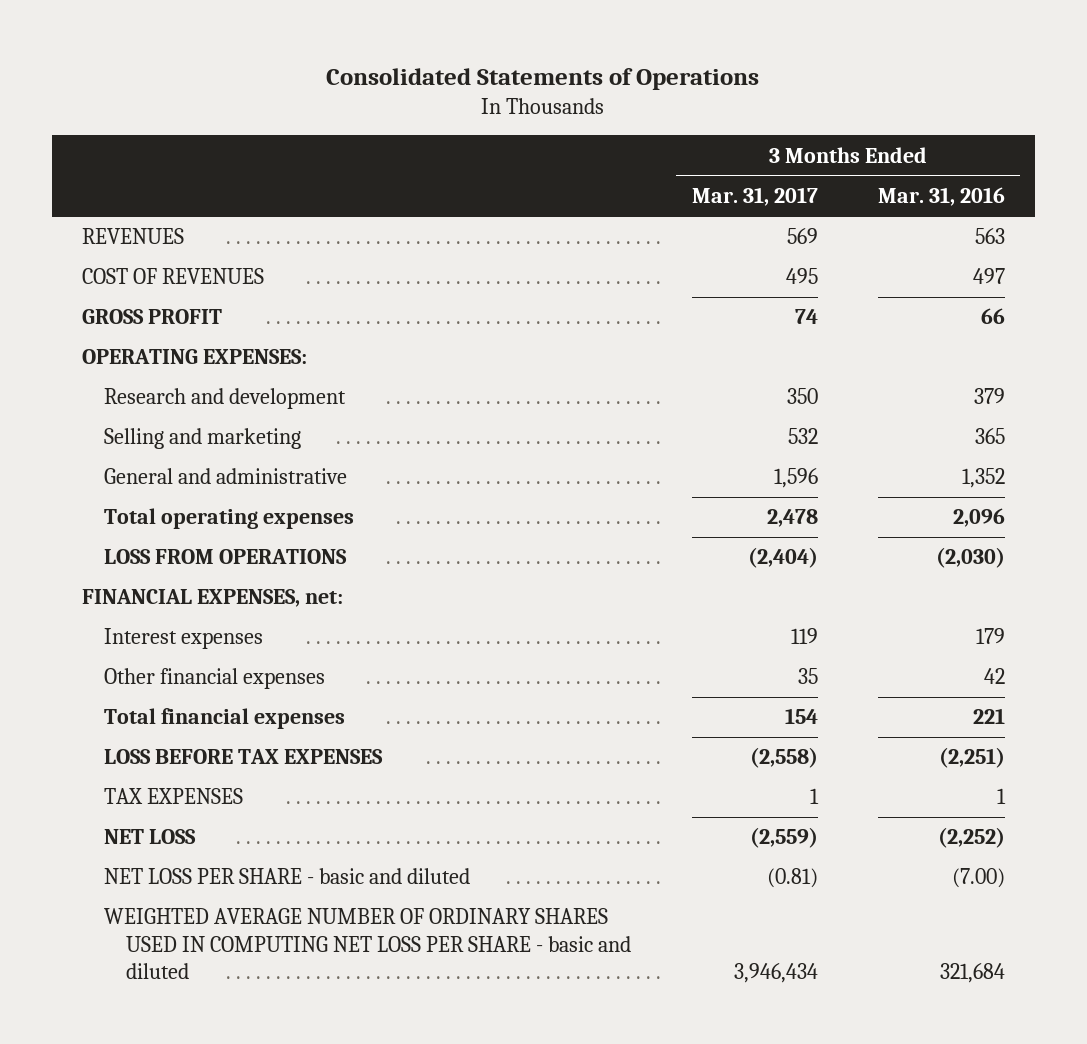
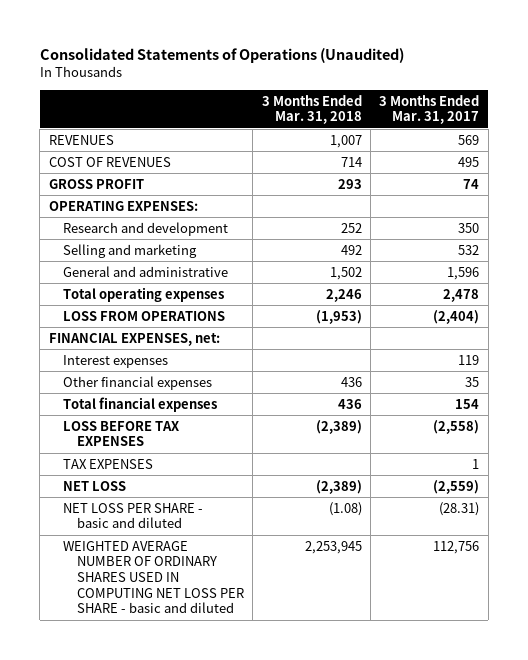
- Consolidated Statements of Operations
+ Consolidated Statements of Operations (Unaudited)
- | 3 Months Ended Mar. 31, 2017 | 3 Months Ended Mar. 31, 2016
+ | 3 Months Ended Mar. 31, 2018 | 3 Months Ended Mar. 31, 2017
- NET LOSS PER SHARE - basic and diluted | (0.81) | (7.00)
- WEIGHTED AVERAGE NUMBER OF ORDINARY SHARES USED IN COMPUTING NET LOSS PER SHARE - basic and diluted | 3,946,434 | 321,684
+ NET LOSS PER SHARE - basic and diluted | (1.08) | (28.31)
+ WEIGHTED AVERAGE NUMBER OF ORDINARY SHARES USED IN COMPUTING NET LOSS PER SHARE - basic and diluted | 2,253,945 | 112,756

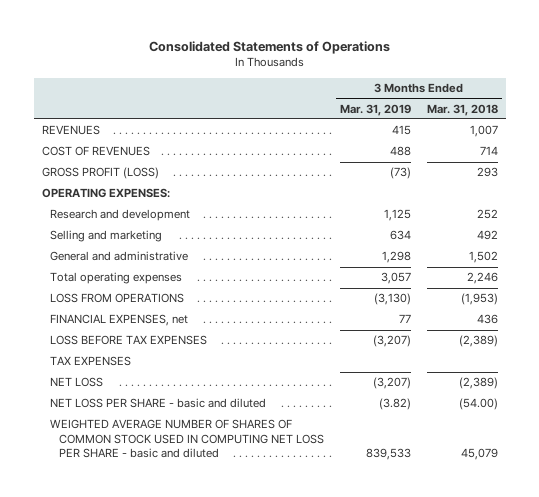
- Consolidated Statements of Operations (Unaudited)
+ Consolidated Statements of Operations
- | 3 Months Ended Mar. 31, 2018 | 3 Months Ended Mar. 31, 2017
+ | 3 Months Ended Mar. 31, 2019 | 3 Months Ended Mar. 31, 2018
- GROSS PROFIT | 293 | 74
+ GROSS PROFIT (LOSS) | (73) | 293
- FINANCIAL EXPENSES, net:
- Interest expenses | | 119
- Other financial expenses | 436 | 35
- Total financial expenses | 436 | 154
+ FINANCIAL EXPENSES, net | 77 | 436
- NET LOSS PER SHARE - basic and diluted | (1.08) | (28.31)
- WEIGHTED AVERAGE NUMBER OF ORDINARY SHARES USED IN COMPUTING NET LOSS PER SHARE - basic and diluted | 2,253,945 | 112,756
+ NET LOSS PER SHARE - basic and diluted | (3.82) | (54.00)
+ WEIGHTED AVERAGE NUMBER OF SHARES OF COMMON STOCK USED IN COMPUTING NET LOSS PER SHARE - basic and diluted | 839,533 | 45,079

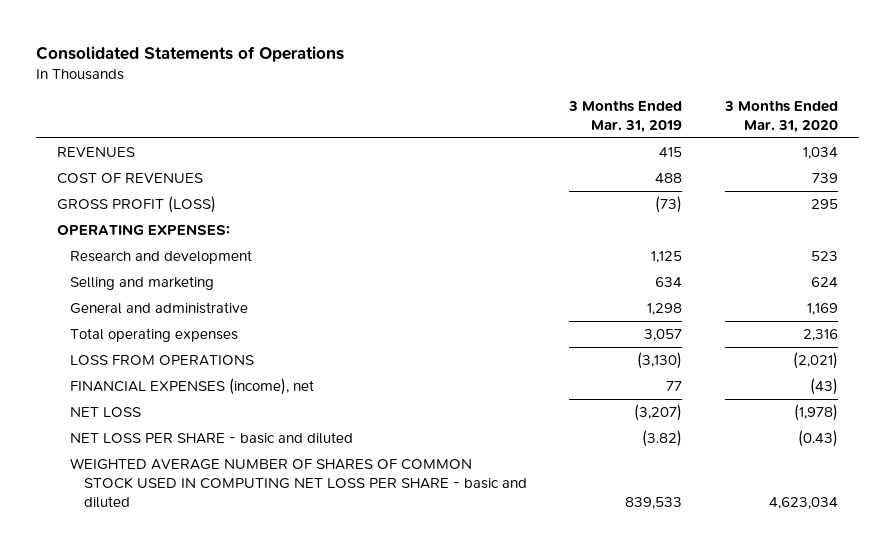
- | 3 Months Ended Mar. 31, 2019 | 3 Months Ended Mar. 31, 2018
+ | 3 Months Ended Mar. 31, 2019 | 3 Months Ended Mar. 31, 2020
- FINANCIAL EXPENSES, net | 77 | 436
- LOSS BEFORE TAX EXPENSES | (3,207) | (2,389)
- TAX EXPENSES
+ FINANCIAL EXPENSES (income), net | 77 | (43)

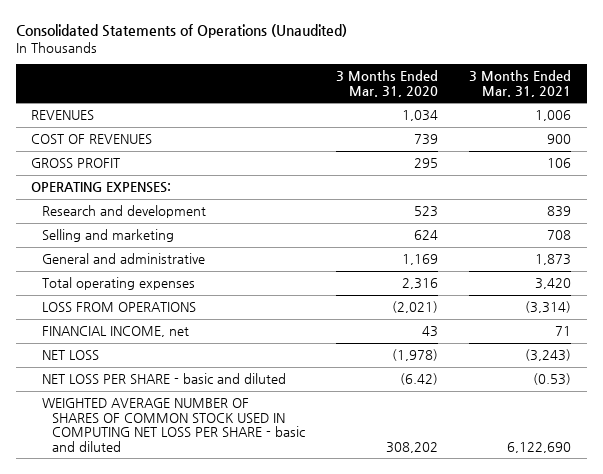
- Consolidated Statements of Operations
+ Consolidated Statements of Operations (Unaudited)
- | 3 Months Ended Mar. 31, 2019 | 3 Months Ended Mar. 31, 2020
+ | 3 Months Ended Mar. 31, 2020 | 3 Months Ended Mar. 31, 2021
- GROSS PROFIT (LOSS) | (73) | 295
+ GROSS PROFIT | 295 | 106
- FINANCIAL EXPENSES (income), net | 77 | (43)
+ FINANCIAL INCOME, net | 43 | 71
- NET LOSS PER SHARE - basic and diluted | (3.82) | (0.43)
- WEIGHTED AVERAGE NUMBER OF SHARES OF COMMON STOCK USED IN COMPUTING NET LOSS PER SHARE - basic and diluted | 839,533 | 4,623,034
+ NET LOSS PER SHARE - basic and diluted | (6.42) | (0.53)
+ WEIGHTED AVERAGE NUMBER OF SHARES OF COMMON STOCK USED IN COMPUTING NET LOSS PER SHARE - basic and diluted | 308,202 | 6,122,690

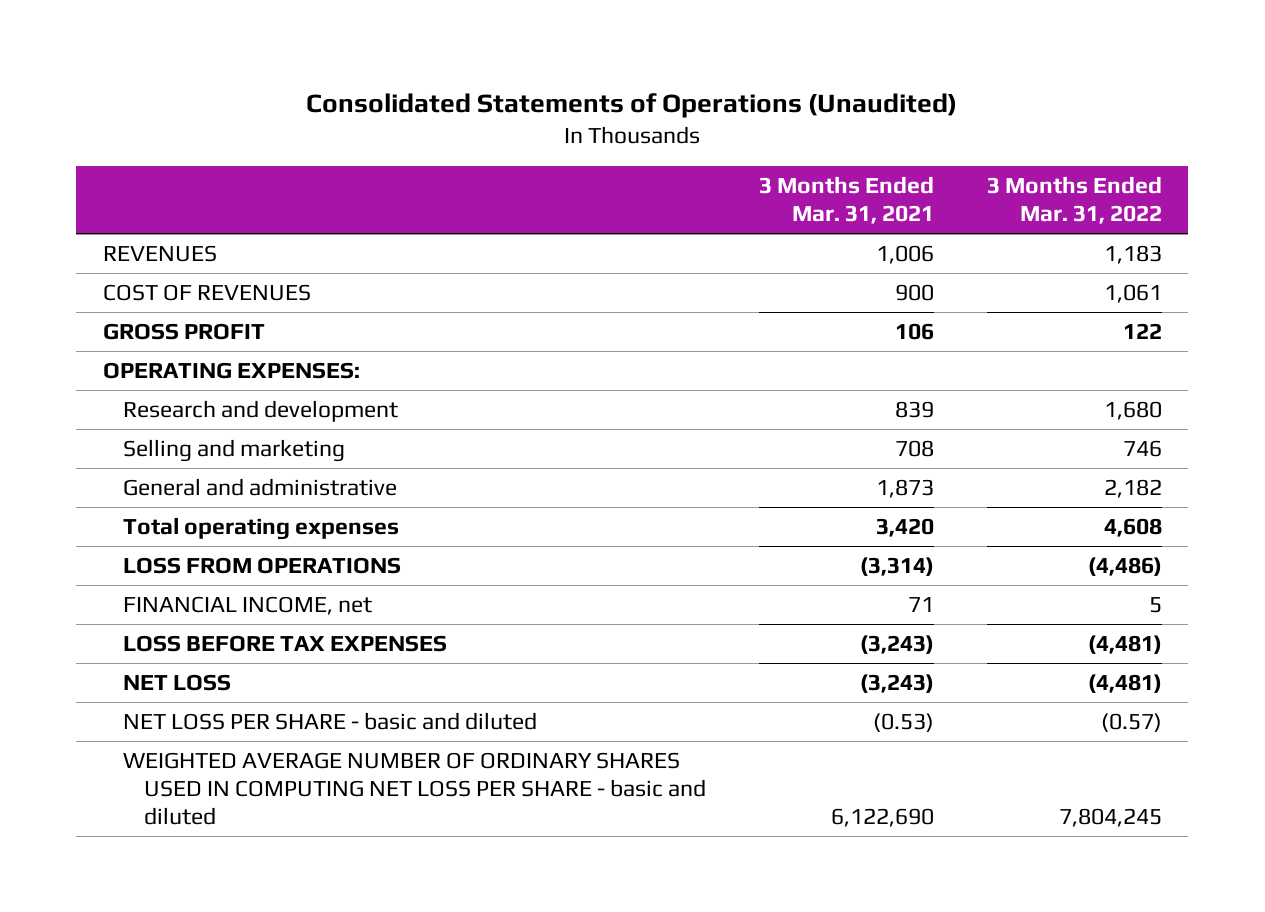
- | 3 Months Ended Mar. 31, 2020 | 3 Months Ended Mar. 31, 2021
+ | 3 Months Ended Mar. 31, 2021 | 3 Months Ended Mar. 31, 2022
+ LOSS BEFORE TAX EXPENSES | (3,243) | (4,481)
- WEIGHTED AVERAGE NUMBER OF SHARES OF COMMON STOCK USED IN COMPUTING NET LOSS PER SHARE - basic and diluted | 308,202 | 6,122,690
+ WEIGHTED AVERAGE NUMBER OF ORDINARY SHARES USED IN COMPUTING NET LOSS PER SHARE - basic and diluted | 6,122,690 | 7,804,245

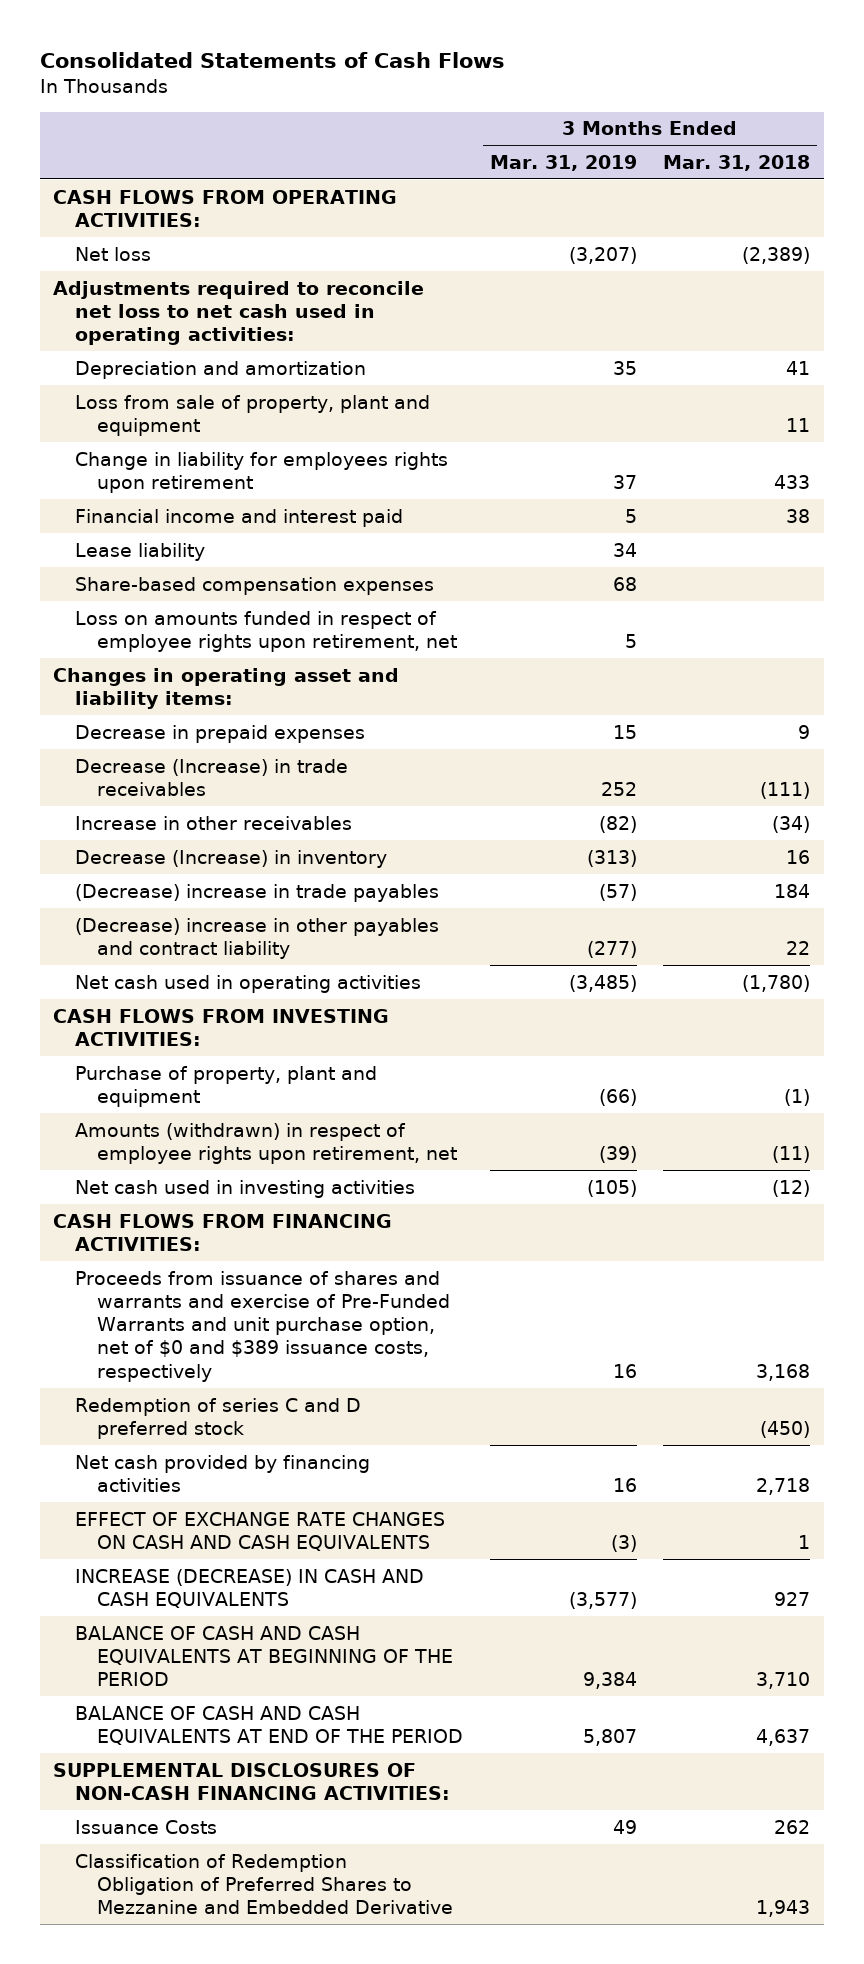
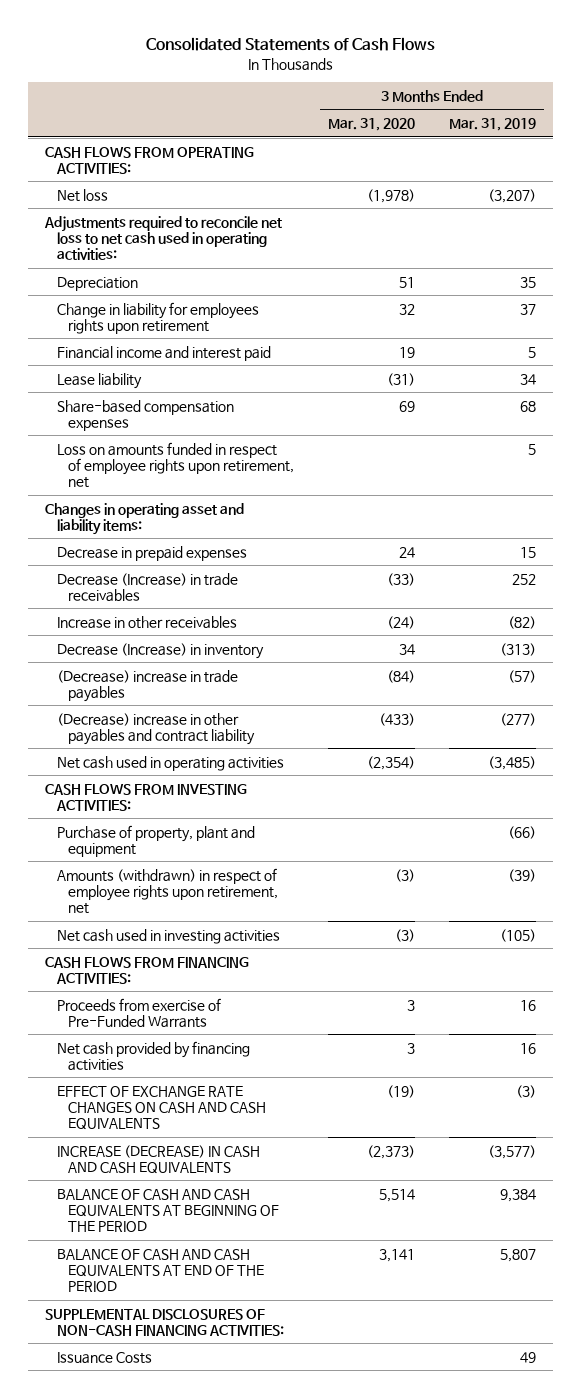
- | 3 Months Ended Mar. 31, 2019 | 3 Months Ended Mar. 31, 2018
+ | 3 Months Ended Mar. 31, 2020 | 3 Months Ended Mar. 31, 2019
- Depreciation and amortization | 35 | 41
- Loss from sale of property, plant and equipment | | 11
+ Depreciation | 51 | 35
- Proceeds from issuance of shares and warrants and exercise of Pre-Funded Warrants and unit purchase option, net of $0 and $389 issuance costs, respectively | 16 | 3,168
- Redemption of series C and D preferred stock | | (450)
+ Proceeds from exercise of Pre-Funded Warrants | 3 | 16
- Classification of Redemption Obligation of Preferred Shares to Mezzanine and Embedded Derivative | | 1,943

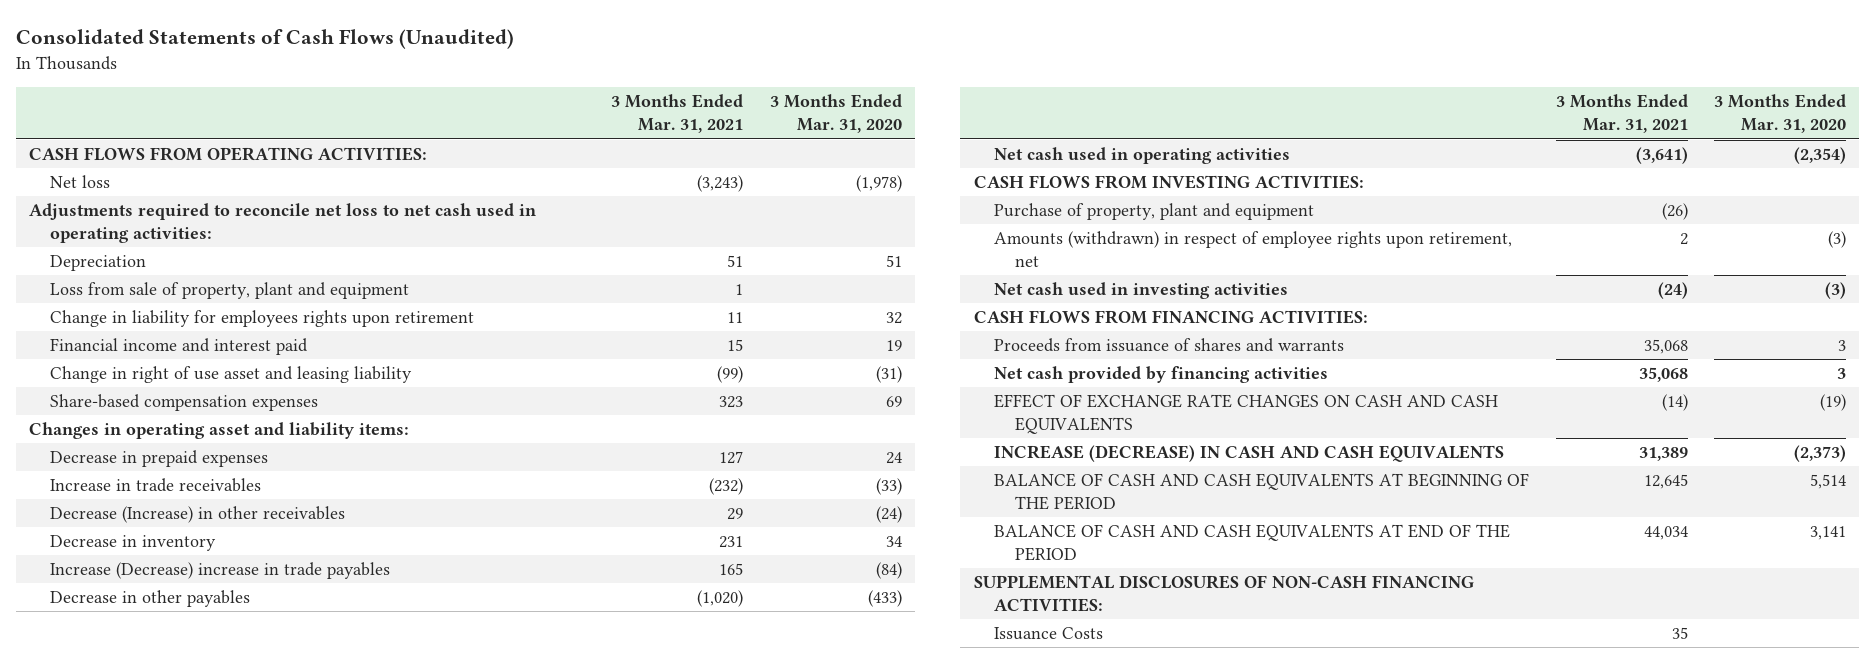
- Consolidated Statements of Cash Flows
+ Consolidated Statements of Cash Flows (Unaudited)
- | 3 Months Ended Mar. 31, 2020 | 3 Months Ended Mar. 31, 2019
+ | 3 Months Ended Mar. 31, 2021 | 3 Months Ended Mar. 31, 2020
+ Loss from sale of property, plant and equipment | 1 |
- Lease liability | (31) | 34
+ Change in right of use asset and leasing liability | (99) | (31)
- Loss on amounts funded in respect of employee rights upon retirement, net | | 5
- Decrease (Increase) in trade receivables | (33) | 252
- Increase in other receivables | (24) | (82)
- Decrease (Increase) in inventory | 34 | (313)
- (Decrease) increase in trade payables | (84) | (57)
- (Decrease) increase in other payables and contract liability | (433) | (277)
+ Increase in trade receivables | (232) | (33)
+ Decrease (Increase) in other receivables | 29 | (24)
+ Decrease in inventory | 231 | 34
+ Increase (Decrease) increase in trade payables | 165 | (84)
+ Decrease in other payables | (1,020) | (433)
- Proceeds from exercise of Pre-Funded Warrants | 3 | 16
+ Proceeds from issuance of shares and warrants | 35,068 | 3

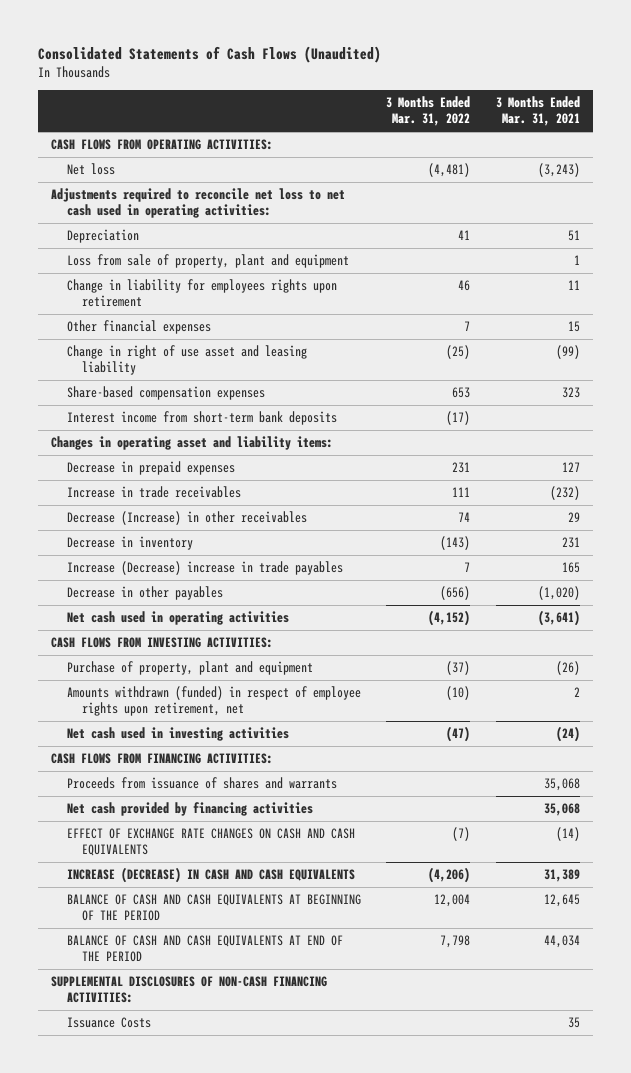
- | 3 Months Ended Mar. 31, 2021 | 3 Months Ended Mar. 31, 2020
+ | 3 Months Ended Mar. 31, 2022 | 3 Months Ended Mar. 31, 2021
- Financial income and interest paid | 15 | 19
+ Other financial expenses | 7 | 15
+ Interest income from short-term bank deposits | (17) |
- Amounts (withdrawn) in respect of employee rights upon retirement, net | 2 | (3)
+ Amounts withdrawn (funded) in respect of employee rights upon retirement, net | (10) | 2

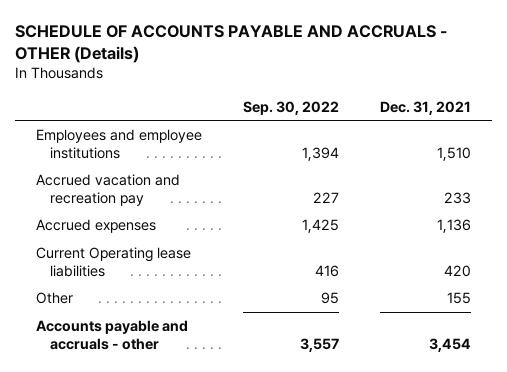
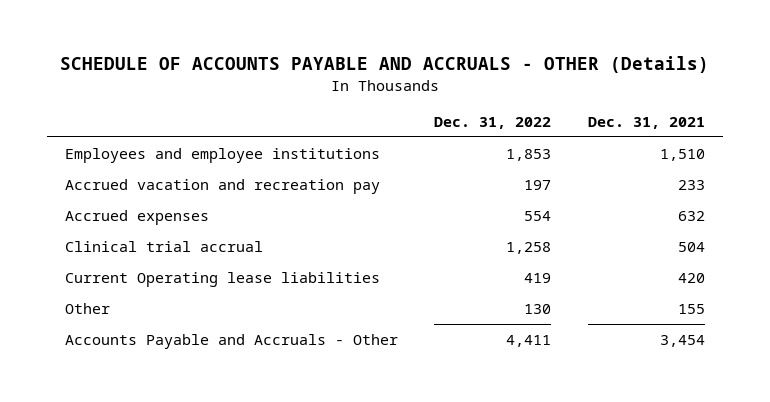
- | Sep. 30, 2022 | Dec. 31, 2021
+ | Dec. 31, 2022 | Dec. 31, 2021
- Accrued expenses | 1,425 | 1,136
+ Accrued expenses | 554 | 632
+ Clinical trial accrual | 1,258 | 504
- Accounts payable and accruals - other | 3,557 | 3,454
+ Accounts Payable and Accruals - Other | 4,411 | 3,454

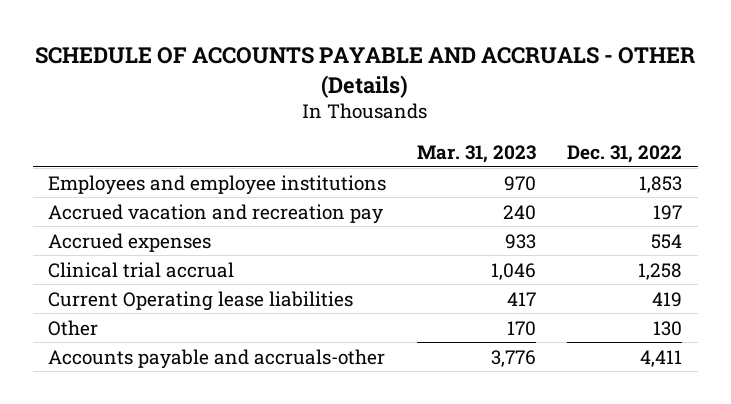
- | Dec. 31, 2022 | Dec. 31, 2021
+ | Mar. 31, 2023 | Dec. 31, 2022
- Accounts Payable and Accruals - Other | 4,411 | 3,454
+ Accounts payable and accruals-other | 3,776 | 4,411

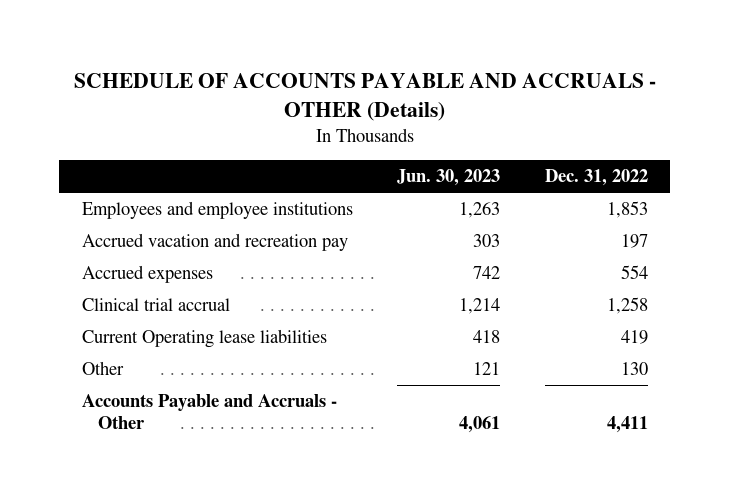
- | Mar. 31, 2023 | Dec. 31, 2022
+ | Jun. 30, 2023 | Dec. 31, 2022
- Accounts payable and accruals-other | 3,776 | 4,411
+ Accounts Payable and Accruals - Other | 4,061 | 4,411

